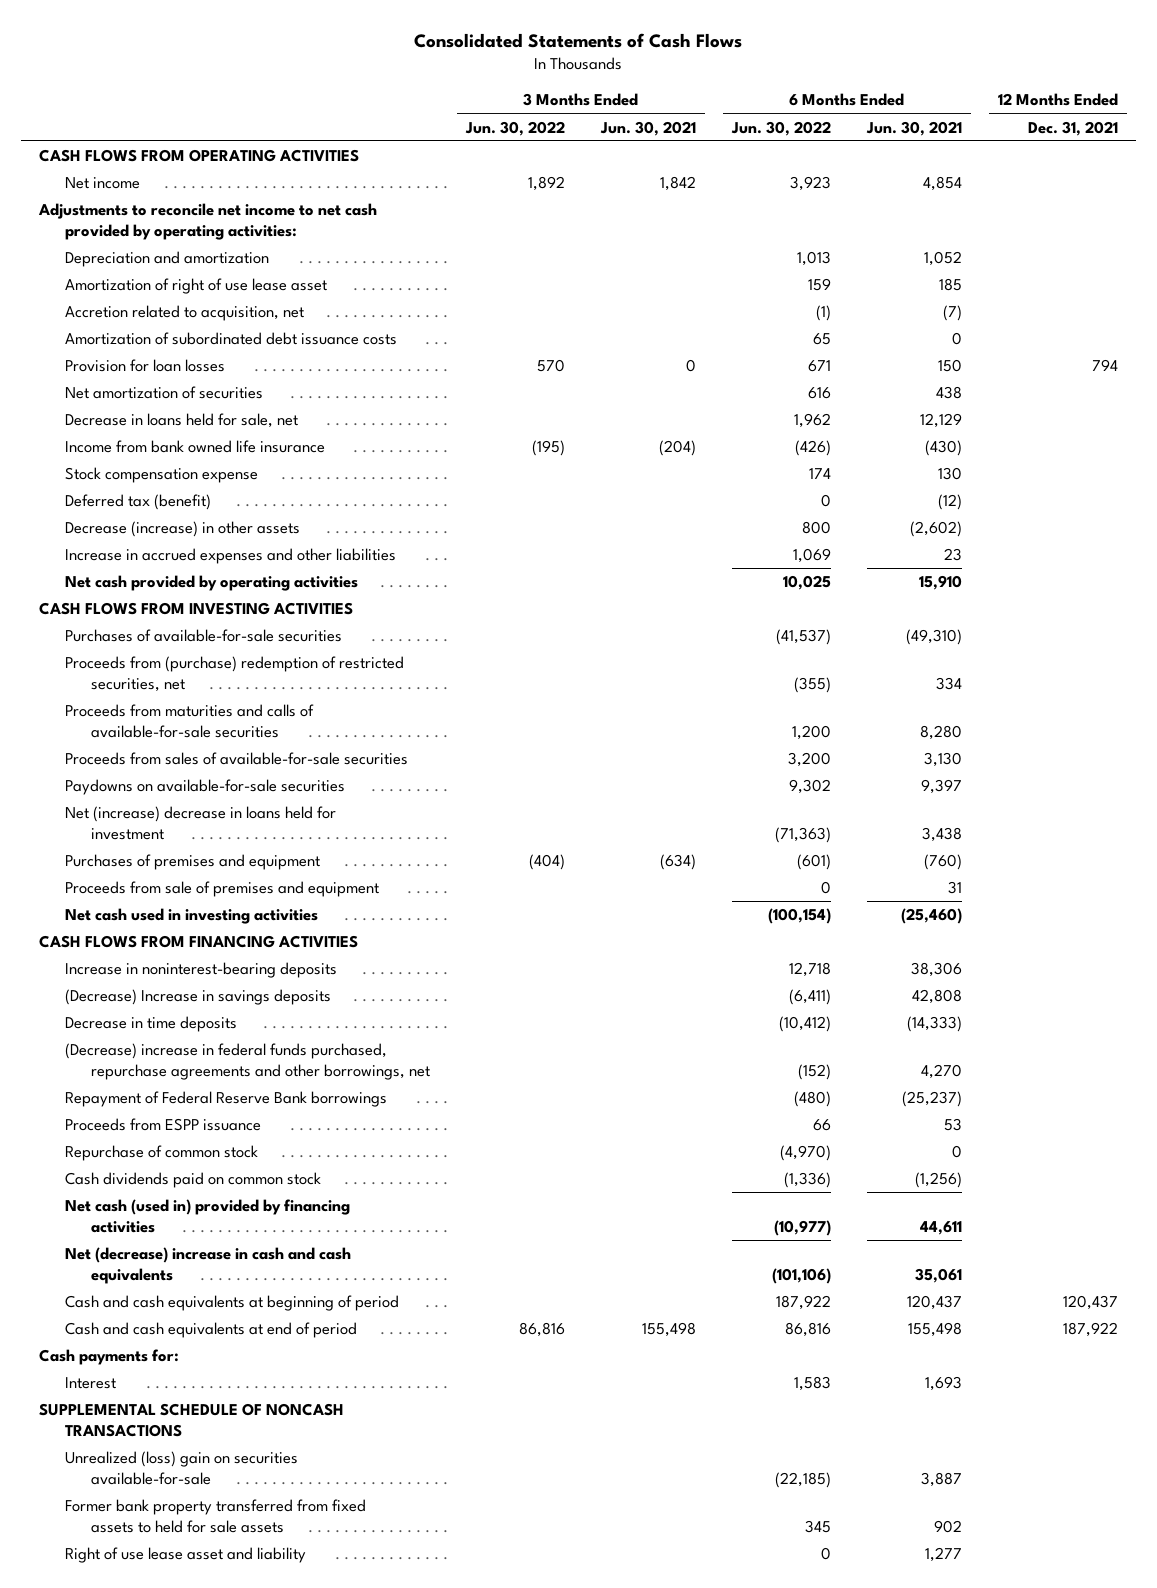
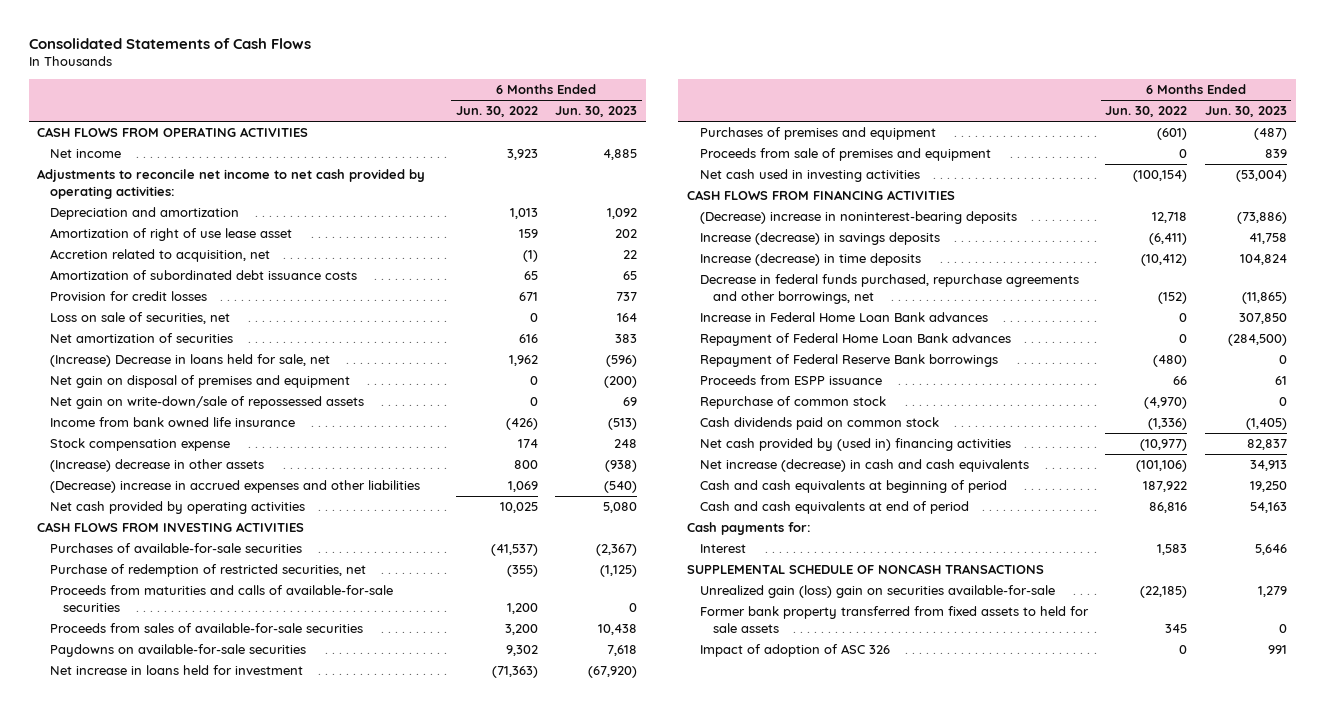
- | 3 Months Ended Jun. 30, 2022 | 3 Months Ended Jun. 30, 2021 | 6 Months Ended Jun. 30, 2022 | 6 Months Ended Jun. 30, 2021 | 12 Months Ended Dec. 31, 2021
+ | 6 Months Ended Jun. 30, 2022 | 6 Months Ended Jun. 30, 2023
- Provision for loan losses | 570 | 0 | 671 | 150 | 794
+ Provision for credit losses | 671 | 737
+ Loss on sale of securities, net | 0 | 164
- Decrease in loans held for sale, net | | | 1,962 | 12,129 |
+ (Increase) Decrease in loans held for sale, net | 1,962 | (596)
+ Net gain on disposal of premises and equipment | 0 | (200)
+ Net gain on write-down/sale of repossessed assets | 0 | 69
- Deferred tax (benefit) | | | 0 | (12) |
- Decrease (increase) in other assets | | | 800 | (2,602) |
- Increase in accrued expenses and other liabilities | | | 1,069 | 23 |
+ (Increase) decrease in other assets | 800 | (938)
+ (Decrease) increase in accrued expenses and other liabilities | 1,069 | (540)
- Proceeds from (purchase) redemption of restricted securities, net | | | (355) | 334 |
+ Purchase of redemption of restricted securities, net | (355) | (1,125)
- Net (increase) decrease in loans held for investment | | | (71,363) | 3,438 |
+ Net increase in loans held for investment | (71,363) | (67,920)
- Increase in noninterest-bearing deposits | | | 12,718 | 38,306 |
- (Decrease) Increase in savings deposits | | | (6,411) | 42,808 |
- Decrease in time deposits | | | (10,412) | (14,333) |
- (Decrease) increase in federal funds purchased, repurchase agreements and other borrowings, net | | | (152) | 4,270 |
+ (Decrease) increase in noninterest-bearing deposits | 12,718 | (73,886)
+ Increase (decrease) in savings deposits | (6,411) | 41,758
+ Increase (decrease) in time deposits | (10,412) | 104,824
+ Decrease in federal funds purchased, repurchase agreements and other borrowings, net | (152) | (11,865)
+ Increase in Federal Home Loan Bank advances | 0 | 307,850
+ Repayment of Federal Home Loan Bank advances | 0 | (284,500)
- Net cash (used in) provided by financing activities | | | (10,977) | 44,611 |
- Net (decrease) increase in cash and cash equivalents | | | (101,106) | 35,061 |
+ Net cash provided by (used in) financing activities | (10,977) | 82,837
+ Net increase (decrease) in cash and cash equivalents | (101,106) | 34,913
- Unrealized (loss) gain on securities available-for-sale | | | (22,185) | 3,887 |
+ Unrealized gain (loss) gain on securities available-for-sale | (22,185) | 1,279
- Right of use lease asset and liability | | | 0 | 1,277 |
+ Impact of adoption of ASC 326 | 0 | 991

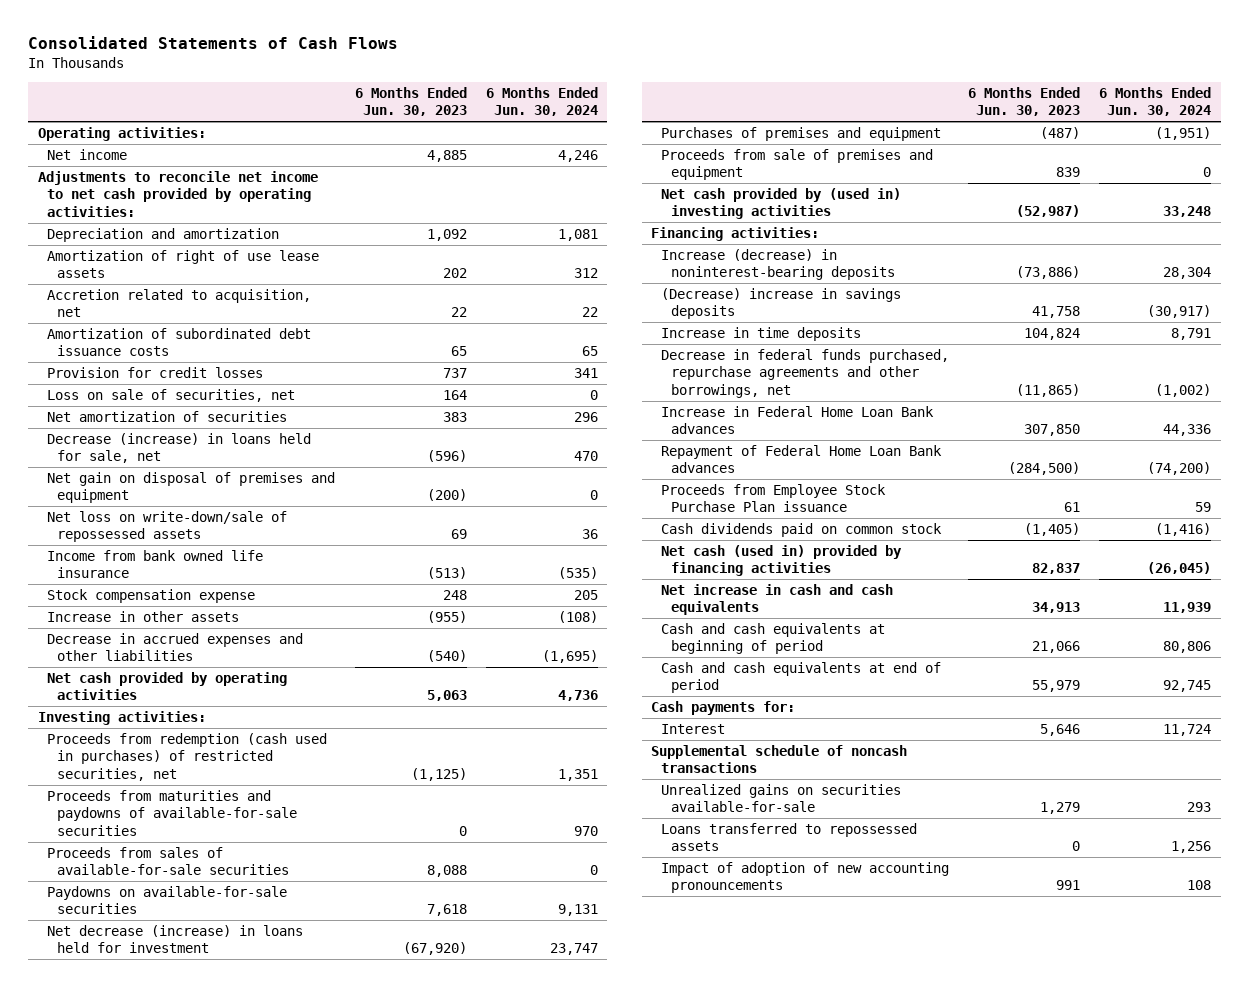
- | 6 Months Ended Jun. 30, 2022 | 6 Months Ended Jun. 30, 2023
+ | 6 Months Ended Jun. 30, 2023 | 6 Months Ended Jun. 30, 2024
- CASH FLOWS FROM OPERATING ACTIVITIES
+ Operating activities:
- Amortization of right of use lease asset | 159 | 202
+ Amortization of right of use lease assets | 202 | 312
- (Increase) Decrease in loans held for sale, net | 1,962 | (596)
+ Decrease (increase) in loans held for sale, net | (596) | 470
- Net gain on write-down/sale of repossessed assets | 0 | 69
+ Net loss on write-down/sale of repossessed assets | 69 | 36
- (Increase) decrease in other assets | 800 | (938)
- (Decrease) increase in accrued expenses and other liabilities | 1,069 | (540)
- Net cash provided by operating activities | 10,025 | 5,080
- CASH FLOWS FROM INVESTING ACTIVITIES
- Purchases of available-for-sale securities | (41,537) | (2,367)
- Purchase of redemption of restricted securities, net | (355) | (1,125)
- Proceeds from maturities and calls of available-for-sale securities | 1,200 | 0
- Proceeds from sales of available-for-sale securities | 3,200 | 10,438
+ Increase in other assets | (955) | (108)
+ Decrease in accrued expenses and other liabilities | (540) | (1,695)
+ Net cash provided by operating activities | 5,063 | 4,736
+ Investing activities:
+ Proceeds from redemption (cash used in purchases) of restricted securities, net | (1,125) | 1,351
+ Proceeds from maturities and paydowns of available-for-sale securities | 0 | 970
+ Proceeds from sales of available-for-sale securities | 8,088 | 0
- Net increase in loans held for investment | (71,363) | (67,920)
+ Net decrease (increase) in loans held for investment | (67,920) | 23,747
- Net cash used in investing activities | (100,154) | (53,004)
- CASH FLOWS FROM FINANCING ACTIVITIES
- (Decrease) increase in noninterest-bearing deposits | 12,718 | (73,886)
- Increase (decrease) in savings deposits | (6,411) | 41,758
- Increase (decrease) in time deposits | (10,412) | 104,824
+ Net cash provided by (used in) investing activities | (52,987) | 33,248
+ Financing activities:
+ Increase (decrease) in noninterest-bearing deposits | (73,886) | 28,304
+ (Decrease) increase in savings deposits | 41,758 | (30,917)
+ Increase in time deposits | 104,824 | 8,791
- Repayment of Federal Reserve Bank borrowings | (480) | 0
- Proceeds from ESPP issuance | 66 | 61
- Repurchase of common stock | (4,970) | 0
+ Proceeds from Employee Stock Purchase Plan issuance | 61 | 59
- Net cash provided by (used in) financing activities | (10,977) | 82,837
- Net increase (decrease) in cash and cash equivalents | (101,106) | 34,913
- Cash and cash equivalents at beginning of period | 187,922 | 19,250
- Cash and cash equivalents at end of period | 86,816 | 54,163
+ Net cash (used in) provided by financing activities | 82,837 | (26,045)
+ Net increase in cash and cash equivalents | 34,913 | 11,939
+ Cash and cash equivalents at beginning of period | 21,066 | 80,806
+ Cash and cash equivalents at end of period | 55,979 | 92,745
- SUPPLEMENTAL SCHEDULE OF NONCASH TRANSACTIONS
- Unrealized gain (loss) gain on securities available-for-sale | (22,185) | 1,279
- Former bank property transferred from fixed assets to held for sale assets | 345 | 0
- Impact of adoption of ASC 326 | 0 | 991
+ Supplemental schedule of noncash transactions
+ Unrealized gains on securities available-for-sale | 1,279 | 293
+ Loans transferred to repossessed assets | 0 | 1,256
+ Impact of adoption of new accounting pronouncements | 991 | 108

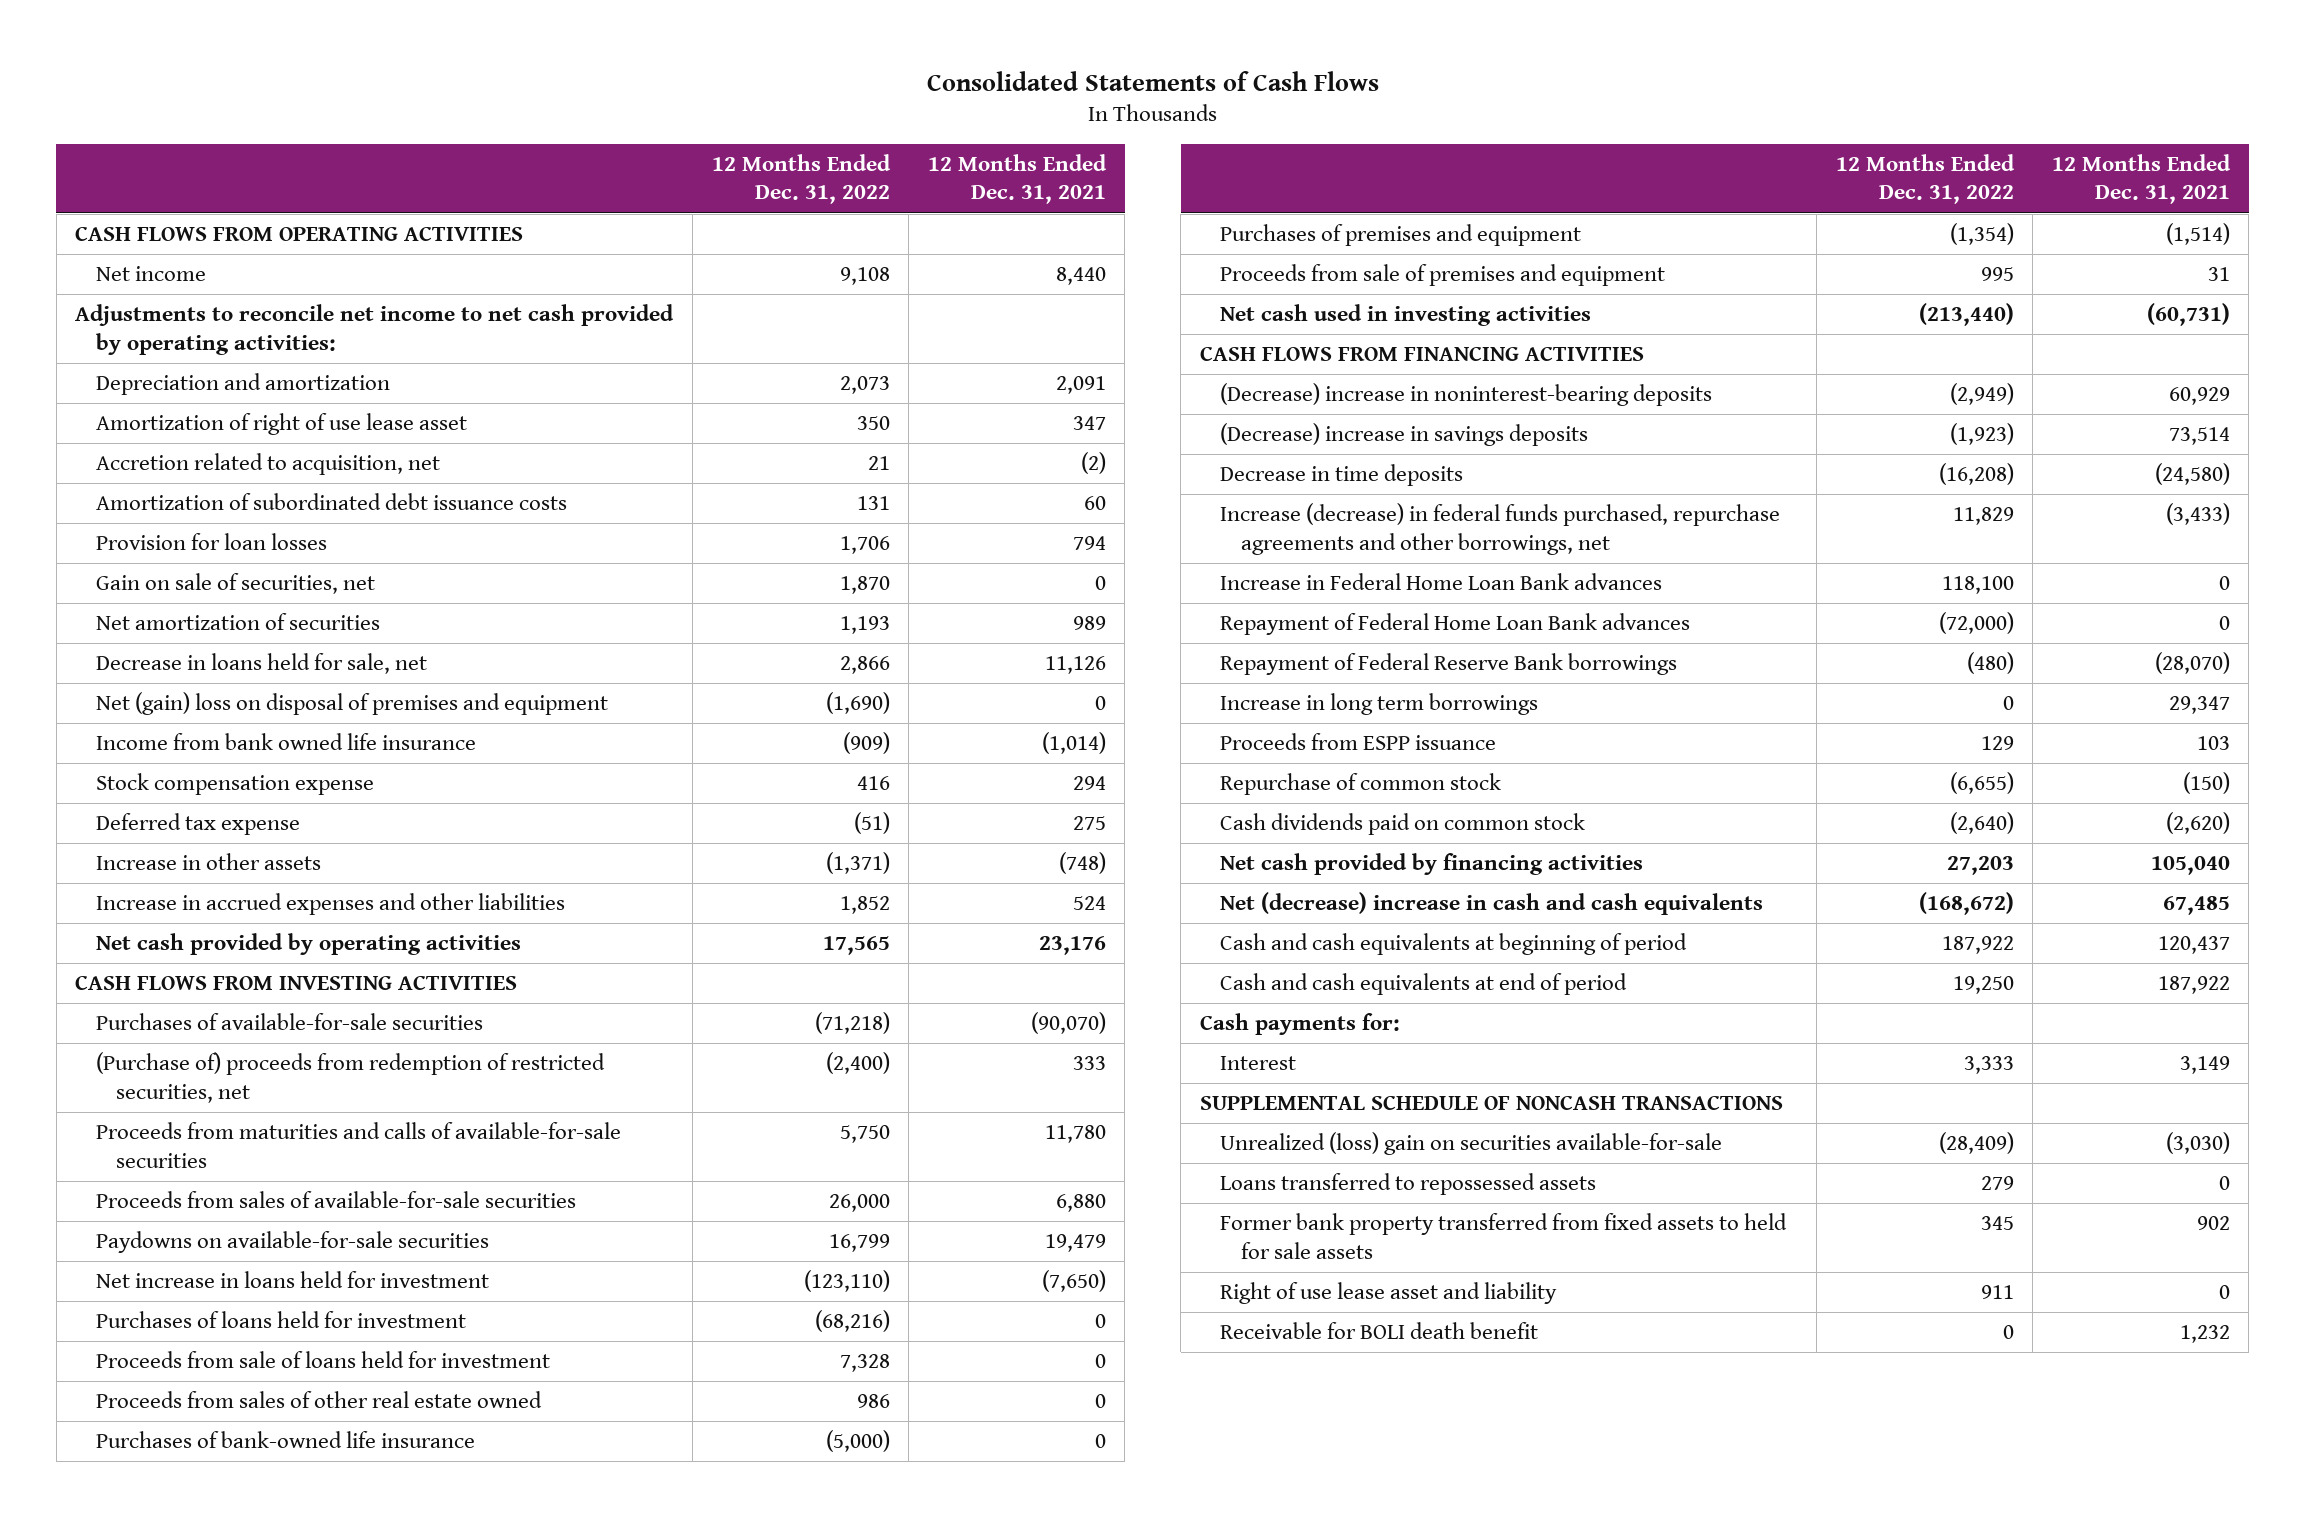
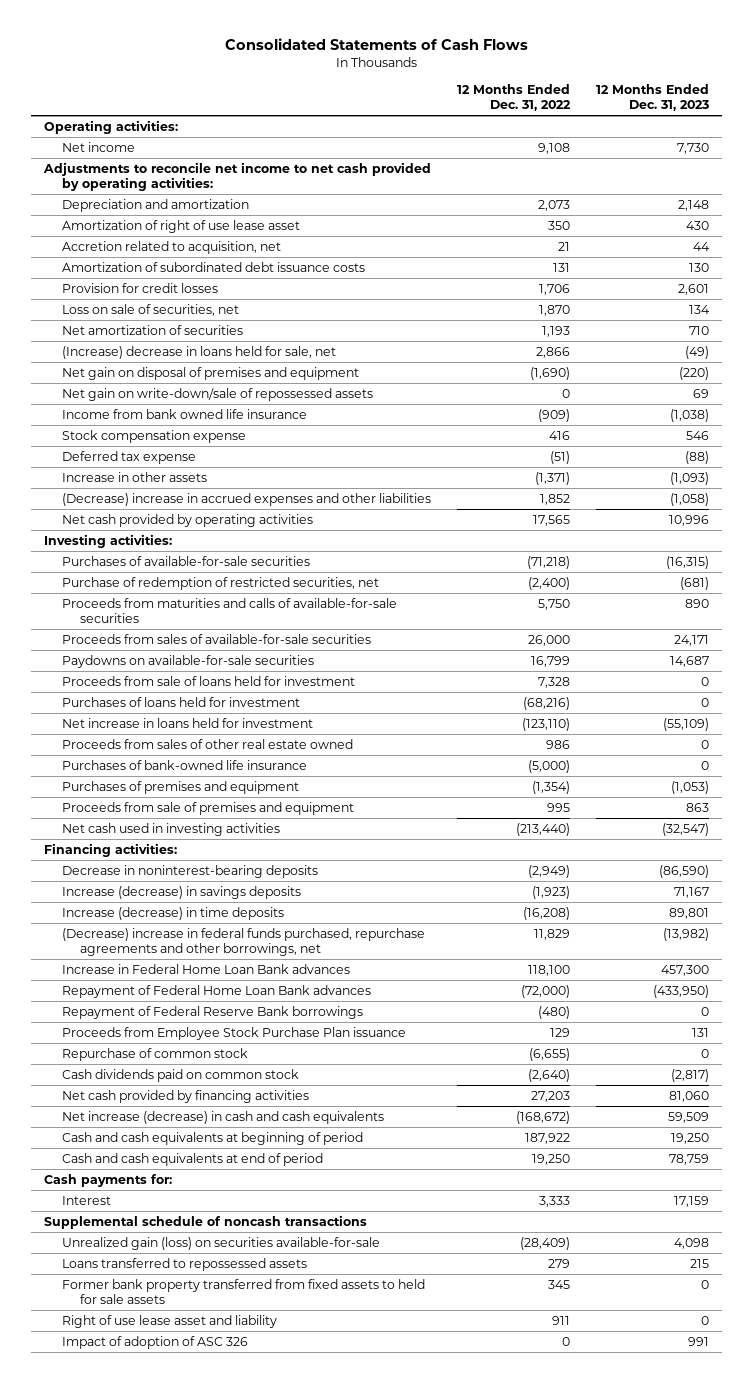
- | 12 Months Ended Dec. 31, 2022 | 12 Months Ended Dec. 31, 2021
+ | 12 Months Ended Dec. 31, 2022 | 12 Months Ended Dec. 31, 2023
- CASH FLOWS FROM OPERATING ACTIVITIES
+ Operating activities:
- Provision for loan losses | 1,706 | 794
- Gain on sale of securities, net | 1,870 | 0
+ Provision for credit losses | 1,706 | 2,601
+ Loss on sale of securities, net | 1,870 | 134
- Decrease in loans held for sale, net | 2,866 | 11,126
- Net (gain) loss on disposal of premises and equipment | (1,690) | 0
+ (Increase) decrease in loans held for sale, net | 2,866 | (49)
+ Net gain on disposal of premises and equipment | (1,690) | (220)
+ Net gain on write-down/sale of repossessed assets | 0 | 69
- Increase in accrued expenses and other liabilities | 1,852 | 524
+ (Decrease) increase in accrued expenses and other liabilities | 1,852 | (1,058)
- CASH FLOWS FROM INVESTING ACTIVITIES
+ Investing activities:
- (Purchase of) proceeds from redemption of restricted securities, net | (2,400) | 333
+ Purchase of redemption of restricted securities, net | (2,400) | (681)
moved down: Purchases of loans held for investment | (68,216) | 0
moved down: Net increase in loans held for investment | (123,110) | (55,109)
- CASH FLOWS FROM FINANCING ACTIVITIES
- (Decrease) increase in noninterest-bearing deposits | (2,949) | 60,929
- (Decrease) increase in savings deposits | (1,923) | 73,514
- Decrease in time deposits | (16,208) | (24,580)
- Increase (decrease) in federal funds purchased, repurchase agreements and other borrowings, net | 11,829 | (3,433)
+ Financing activities:
+ Decrease in noninterest-bearing deposits | (2,949) | (86,590)
+ Increase (decrease) in savings deposits | (1,923) | 71,167
+ Increase (decrease) in time deposits | (16,208) | 89,801
+ (Decrease) increase in federal funds purchased, repurchase agreements and other borrowings, net | 11,829 | (13,982)
- Increase in long term borrowings | 0 | 29,347
- Proceeds from ESPP issuance | 129 | 103
+ Proceeds from Employee Stock Purchase Plan issuance | 129 | 131
- Net (decrease) increase in cash and cash equivalents | (168,672) | 67,485
+ Net increase (decrease) in cash and cash equivalents | (168,672) | 59,509
- SUPPLEMENTAL SCHEDULE OF NONCASH TRANSACTIONS
- Unrealized (loss) gain on securities available-for-sale | (28,409) | (3,030)
+ Supplemental schedule of noncash transactions
+ Unrealized gain (loss) on securities available-for-sale | (28,409) | 4,098
- Receivable for BOLI death benefit | 0 | 1,232
+ Impact of adoption of ASC 326 | 0 | 991

